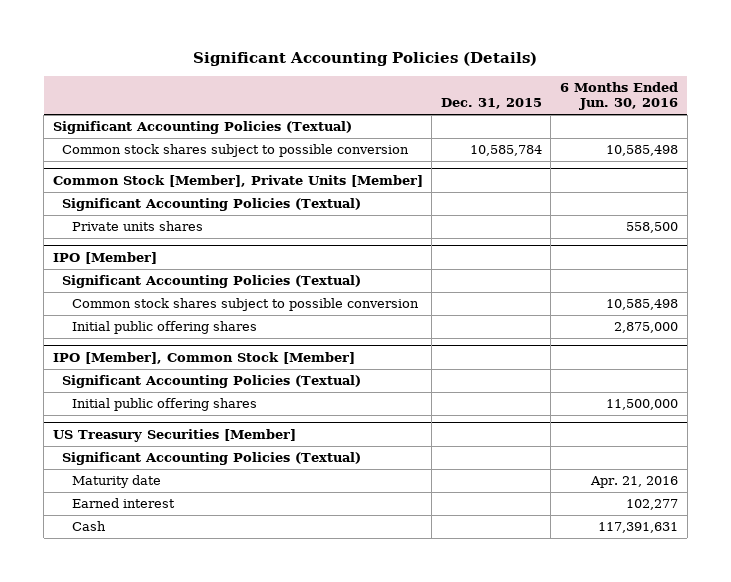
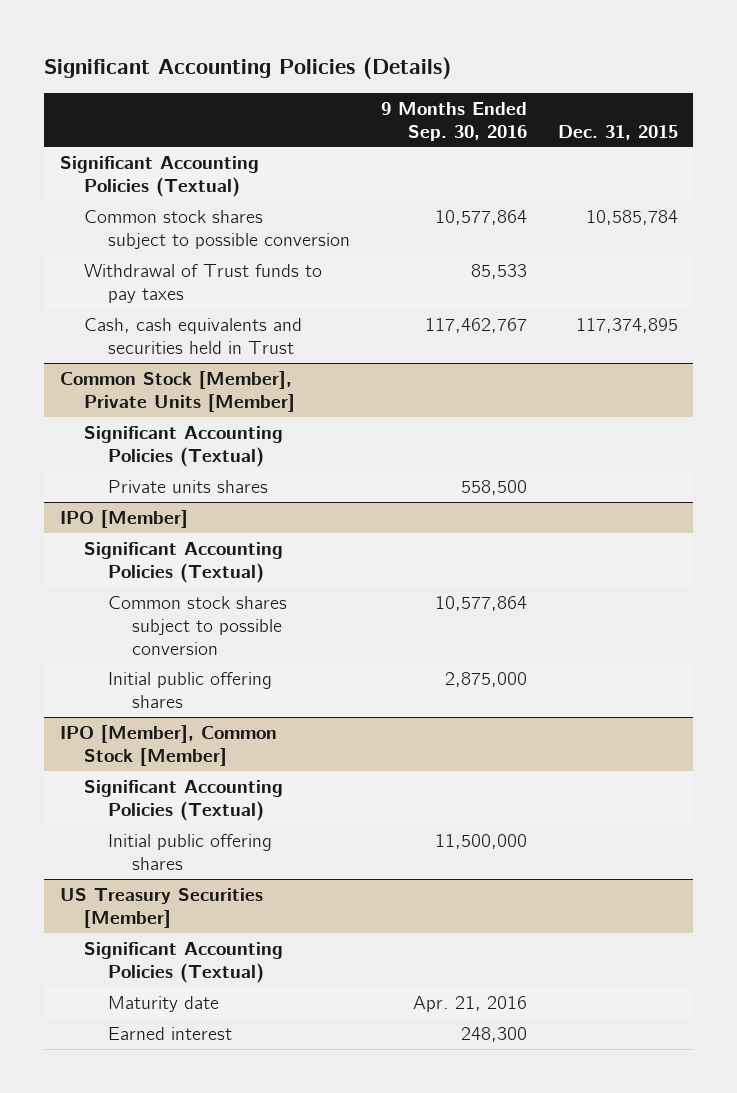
- | Dec. 31, 2015 | 6 Months Ended Jun. 30, 2016
+ | 9 Months Ended Sep. 30, 2016 | Dec. 31, 2015
+ Withdrawal of Trust funds to pay taxes | 85,533 |
+ Cash, cash equivalents and securities held in Trust | 117,462,767 | 117,374,895
@ US Treasury Securities [Member]
- Cash | | 117,391,631

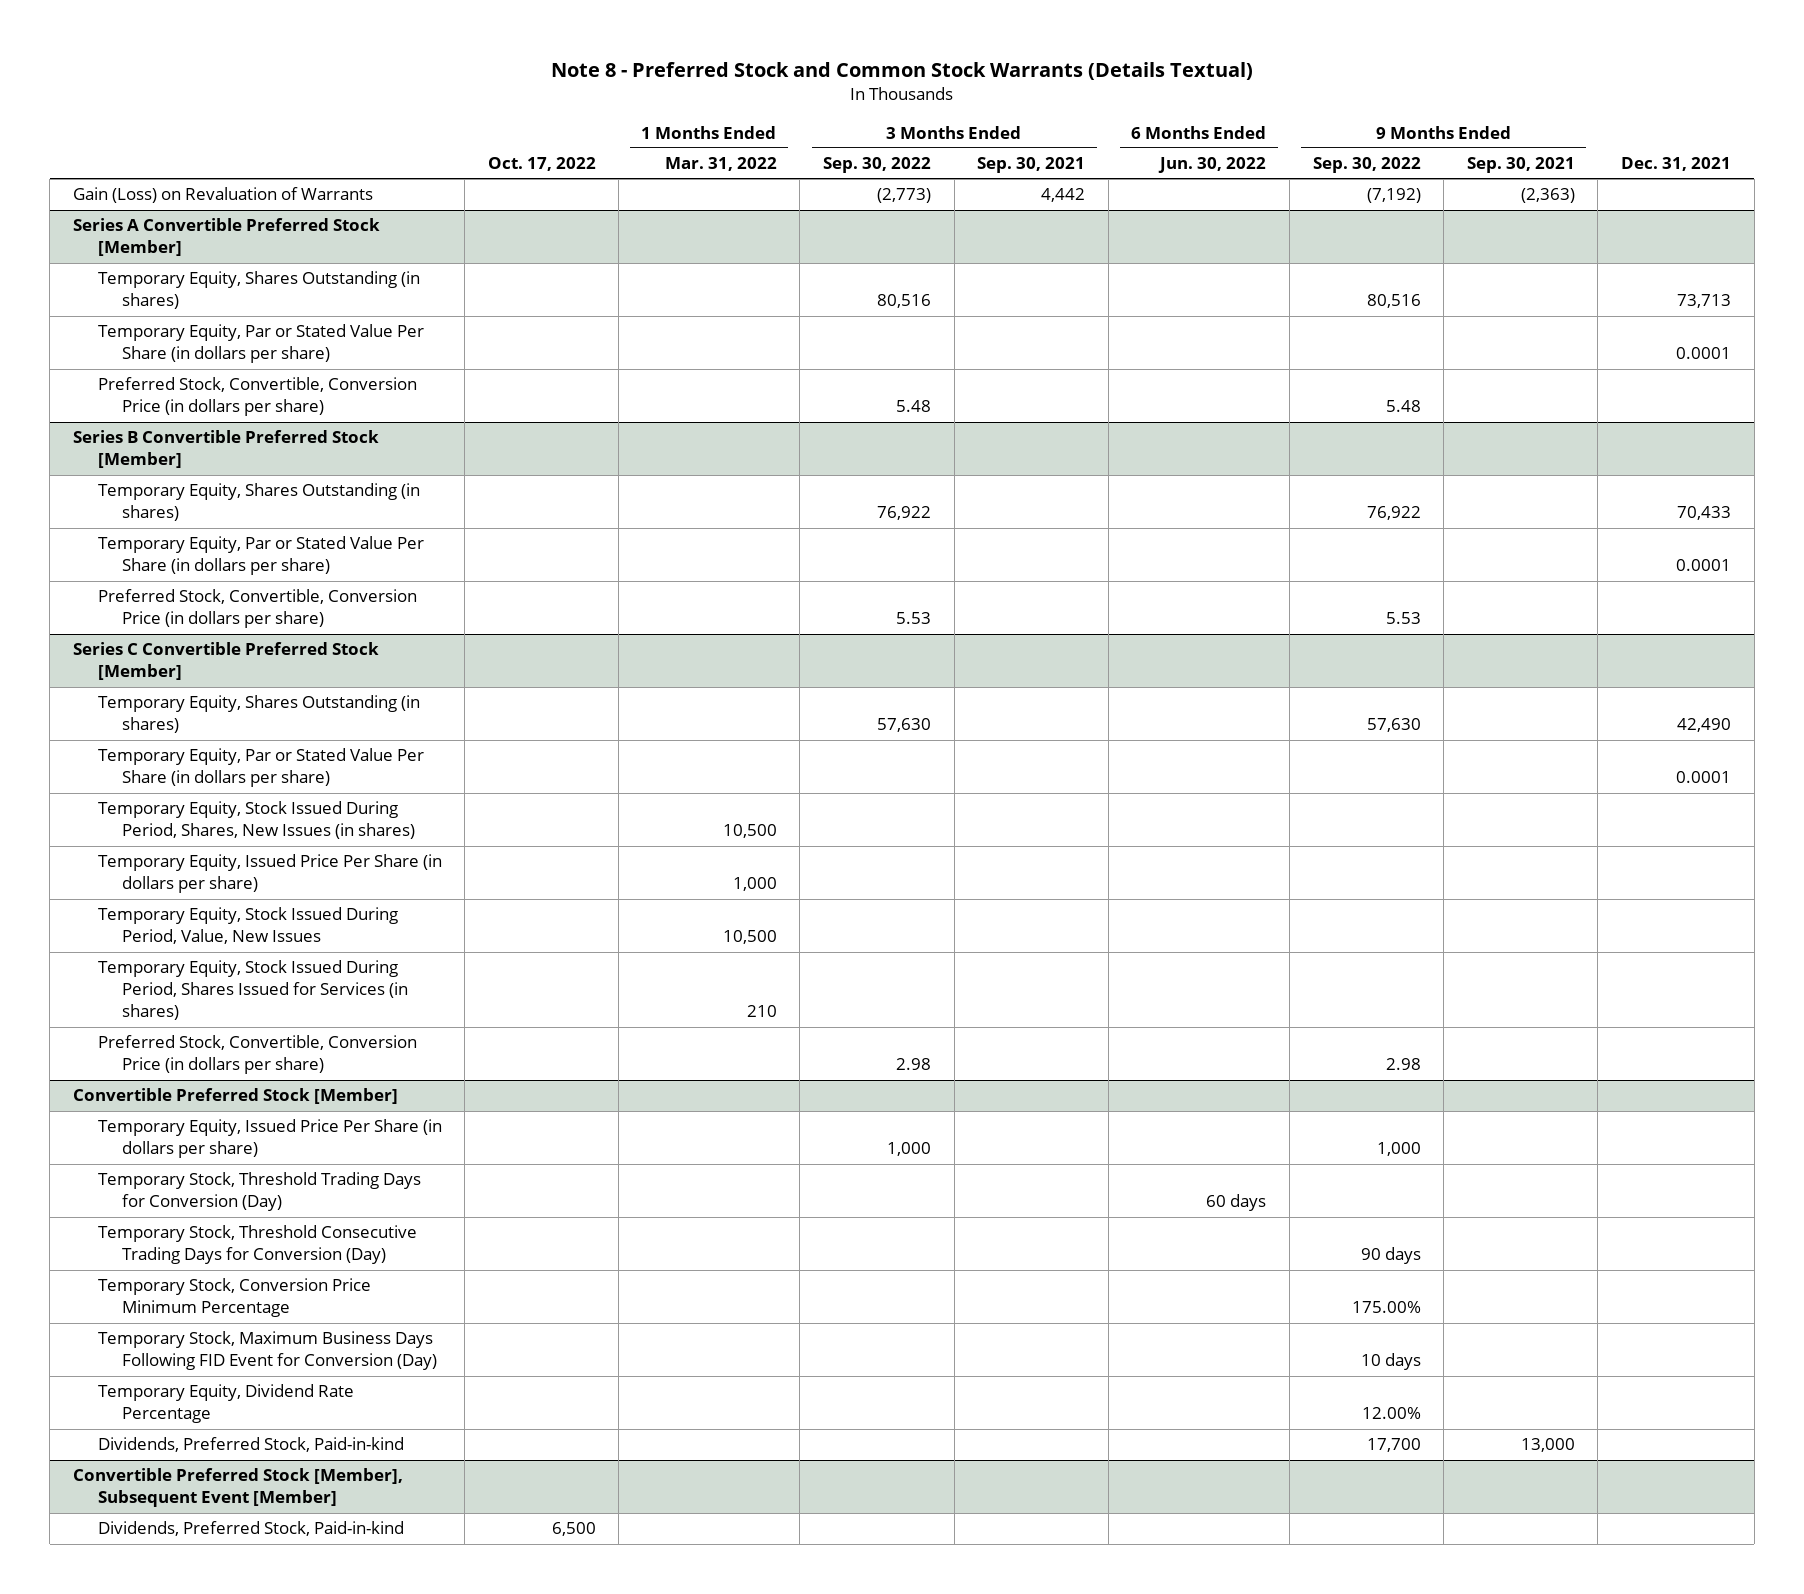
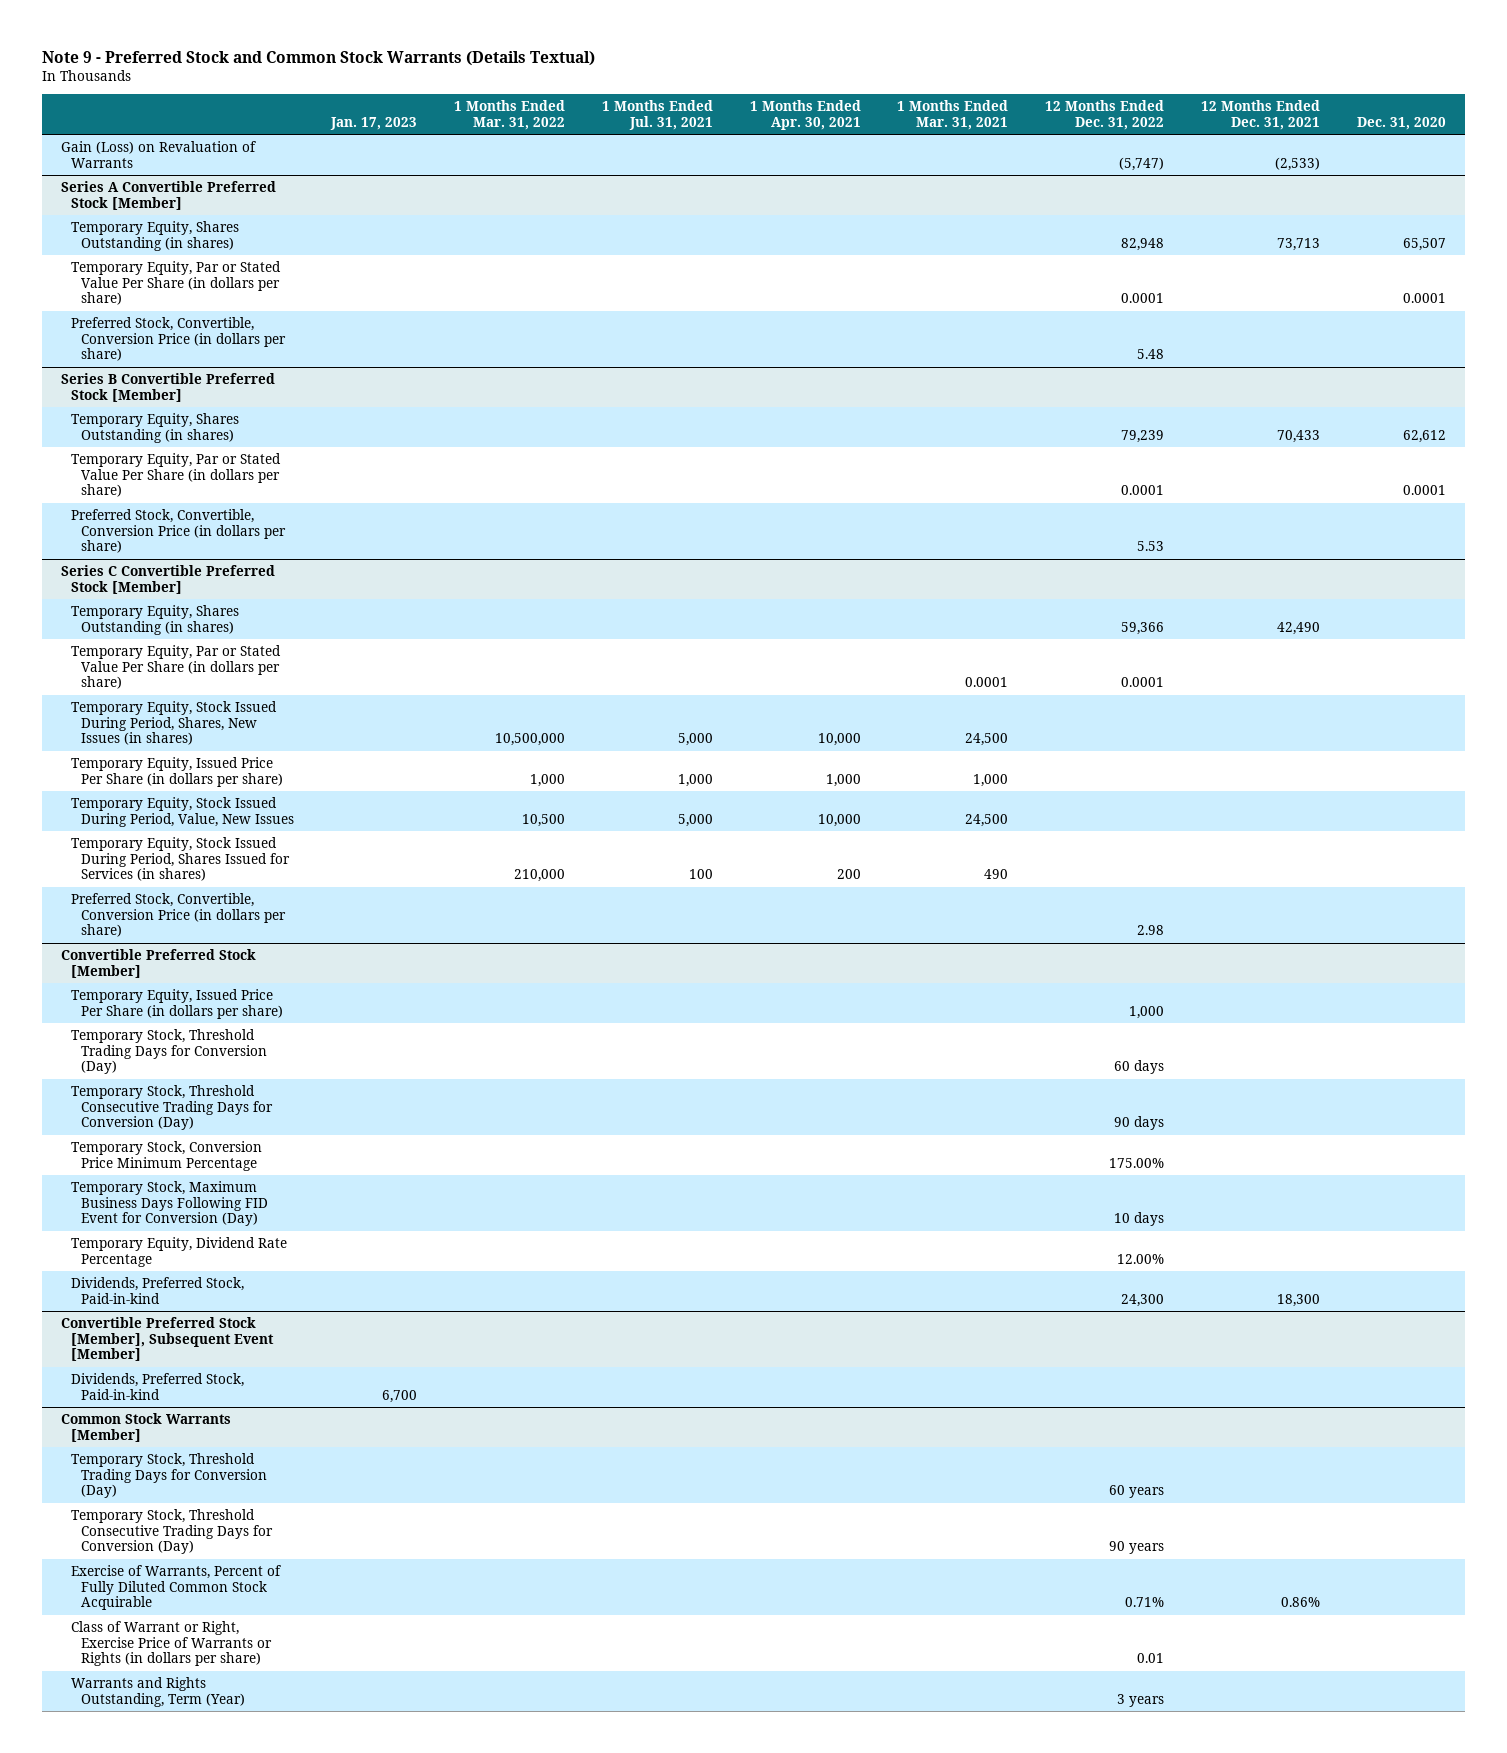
- Note 8 - Preferred Stock and Common Stock Warrants (Details Textual)
+ Note 9 - Preferred Stock and Common Stock Warrants (Details Textual)
- | Oct. 17, 2022 | 1 Months Ended Mar. 31, 2022 | 3 Months Ended Sep. 30, 2022 | 3 Months Ended Sep. 30, 2021 | 6 Months Ended Jun. 30, 2022 | 9 Months Ended Sep. 30, 2022 | 9 Months Ended Sep. 30, 2021 | Dec. 31, 2021
+ | Jan. 17, 2023 | 1 Months Ended Mar. 31, 2022 | 1 Months Ended Jul. 31, 2021 | 1 Months Ended Apr. 30, 2021 | 1 Months Ended Mar. 31, 2021 | 12 Months Ended Dec. 31, 2022 | 12 Months Ended Dec. 31, 2021 | Dec. 31, 2020
@ Series C Convertible Preferred Stock [Member]
- Temporary Equity, Stock Issued During Period, Shares, New Issues (in shares) | | 10,500 | | | | | |
+ Temporary Equity, Stock Issued During Period, Shares, New Issues (in shares) | | 10,500,000 | 5,000 | 10,000 | 24,500 | | |
- Temporary Equity, Stock Issued During Period, Shares Issued for Services (in shares) | | 210 | | | | | |
+ Temporary Equity, Stock Issued During Period, Shares Issued for Services (in shares) | | 210,000 | 100 | 200 | 490 | | |
+ Common Stock Warrants [Member]
+ Temporary Stock, Threshold Trading Days for Conversion (Day) | | | | | | 60 years | |
+ Temporary Stock, Threshold Consecutive Trading Days for Conversion (Day) | | | | | | 90 years | |
+ Exercise of Warrants, Percent of Fully Diluted Common Stock Acquirable | | | | | | 0.71% | 0.86% |
+ Class of Warrant or Right, Exercise Price of Warrants or Rights (in dollars per share) | | | | | | 0.01 | |
+ Warrants and Rights Outstanding, Term (Year) | | | | | | 3 years | |

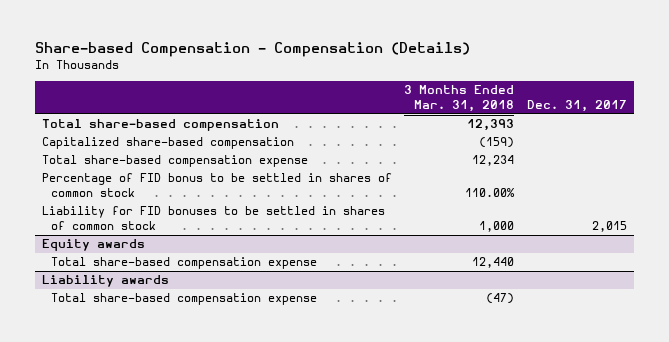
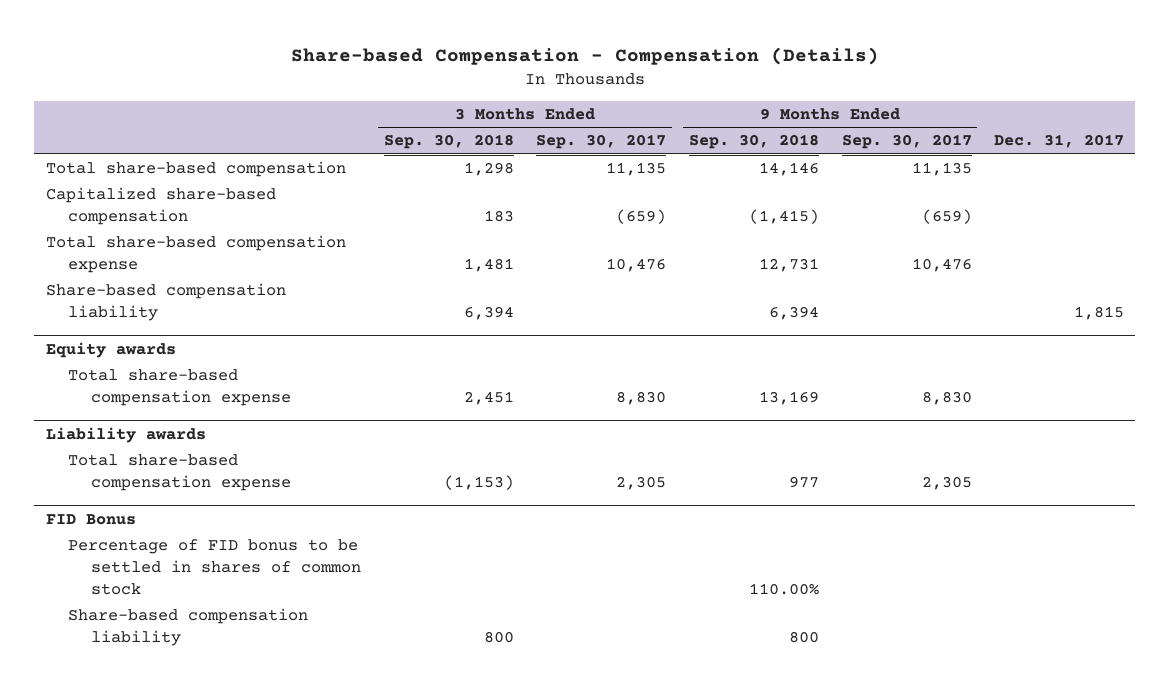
- | 3 Months Ended Mar. 31, 2018 | Dec. 31, 2017
+ | 3 Months Ended Sep. 30, 2018 | 3 Months Ended Sep. 30, 2017 | 9 Months Ended Sep. 30, 2018 | 9 Months Ended Sep. 30, 2017 | Dec. 31, 2017
- Percentage of FID bonus to be settled in shares of common stock | 110.00% |
- Liability for FID bonuses to be settled in shares of common stock | 1,000 | 2,015
+ Share-based compensation liability | 6,394 | | 6,394 | | 1,815
+ FID Bonus
+ Percentage of FID bonus to be settled in shares of common stock | | | 110.00% | |
+ Share-based compensation liability | 800 | | 800 | |

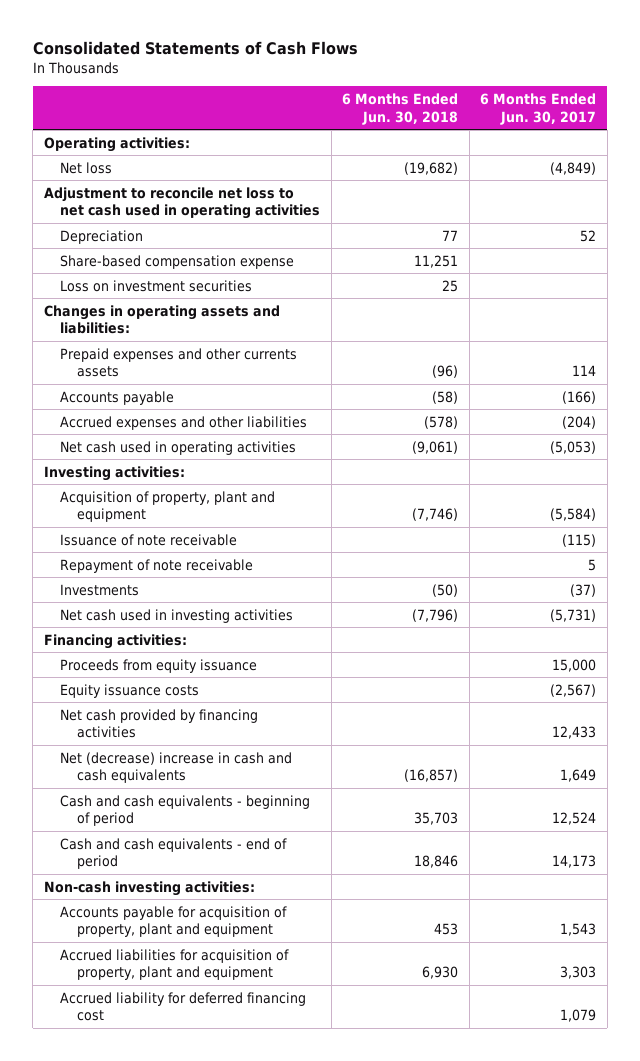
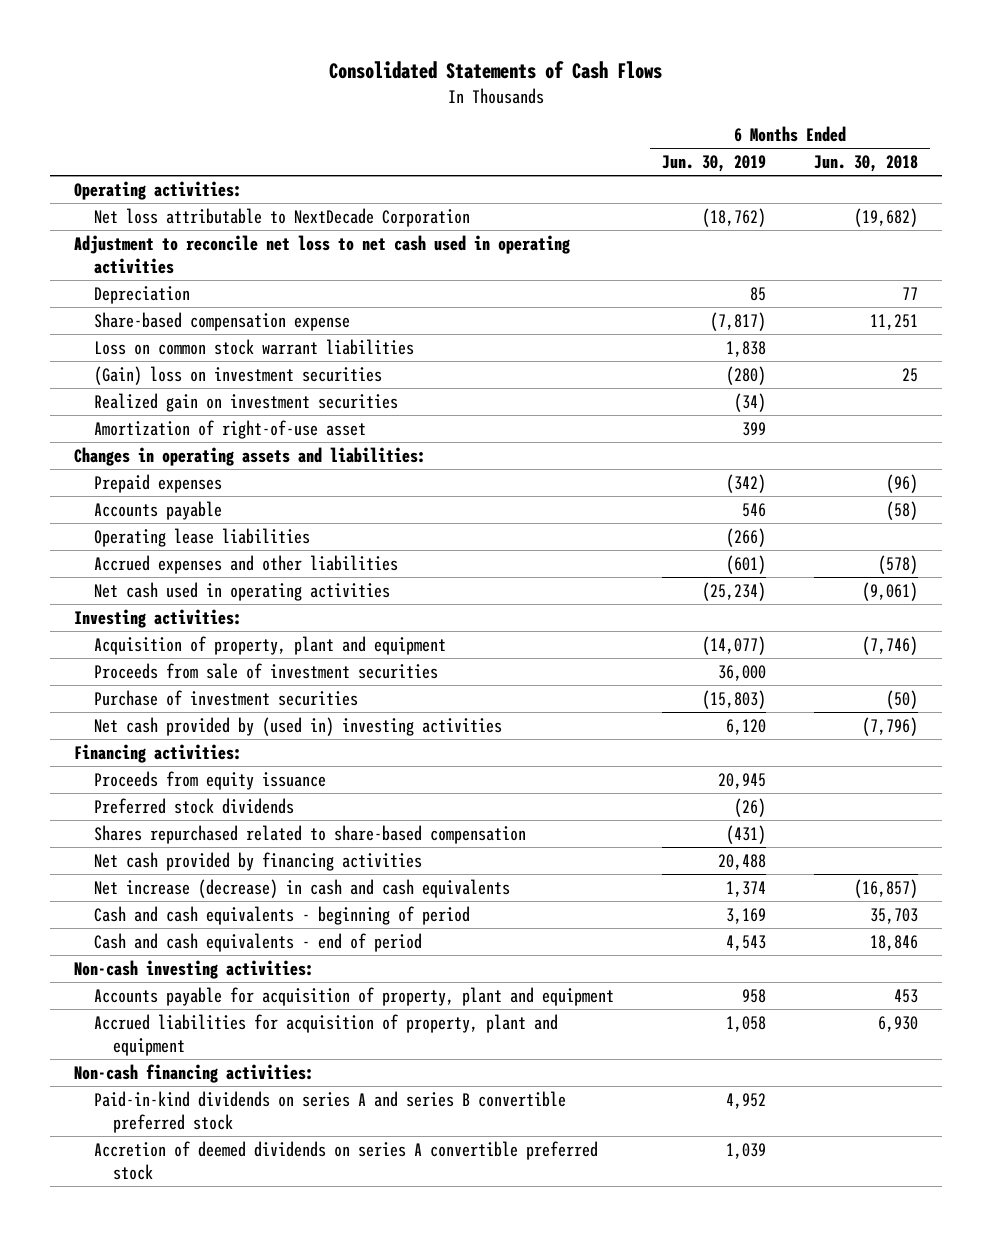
- | 6 Months Ended Jun. 30, 2018 | 6 Months Ended Jun. 30, 2017
+ | 6 Months Ended Jun. 30, 2019 | 6 Months Ended Jun. 30, 2018
- Net loss | (19,682) | (4,849)
+ Net loss attributable to NextDecade Corporation | (18,762) | (19,682)
- Loss on investment securities | 25 |
+ Loss on common stock warrant liabilities | 1,838 |
+ (Gain) loss on investment securities | (280) | 25
+ Realized gain on investment securities | (34) |
+ Amortization of right-of-use asset | 399 |
- Prepaid expenses and other currents assets | (96) | 114
+ Prepaid expenses | (342) | (96)
+ Operating lease liabilities | (266) |
- Issuance of note receivable | | (115)
- Repayment of note receivable | | 5
- Investments | (50) | (37)
- Net cash used in investing activities | (7,796) | (5,731)
+ Proceeds from sale of investment securities | 36,000 |
+ Purchase of investment securities | (15,803) | (50)
+ Net cash provided by (used in) investing activities | 6,120 | (7,796)
- Equity issuance costs | | (2,567)
+ Preferred stock dividends | (26) |
+ Shares repurchased related to share-based compensation | (431) |
- Net (decrease) increase in cash and cash equivalents | (16,857) | 1,649
+ Net increase (decrease) in cash and cash equivalents | 1,374 | (16,857)
- Accrued liability for deferred financing cost | | 1,079
+ Non-cash financing activities:
+ Paid-in-kind dividends on series A and series B convertible preferred stock | 4,952 |
+ Accretion of deemed dividends on series A convertible preferred stock | 1,039 |

